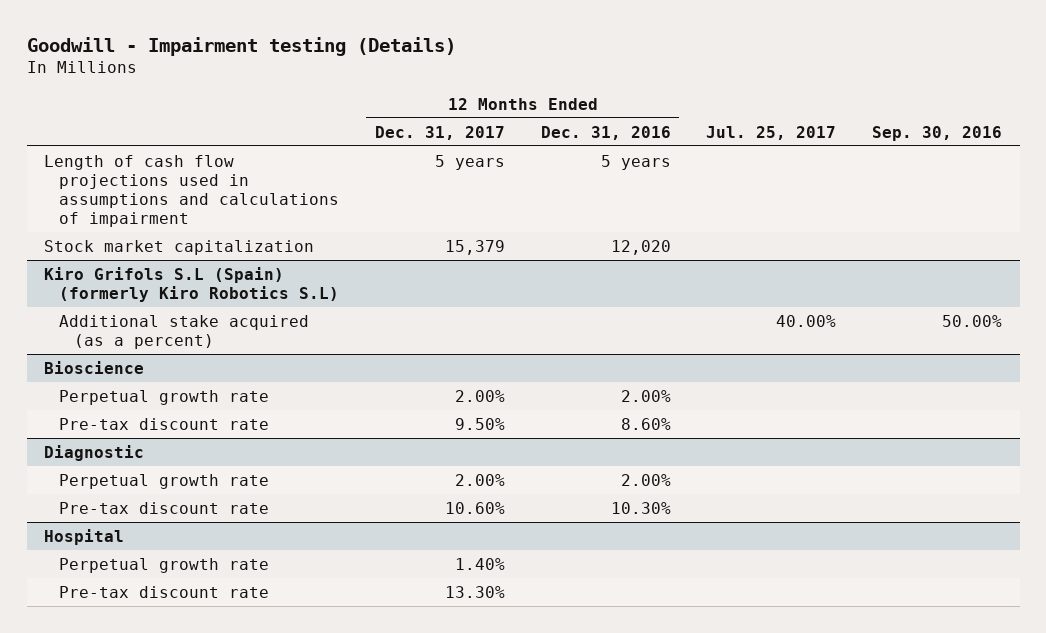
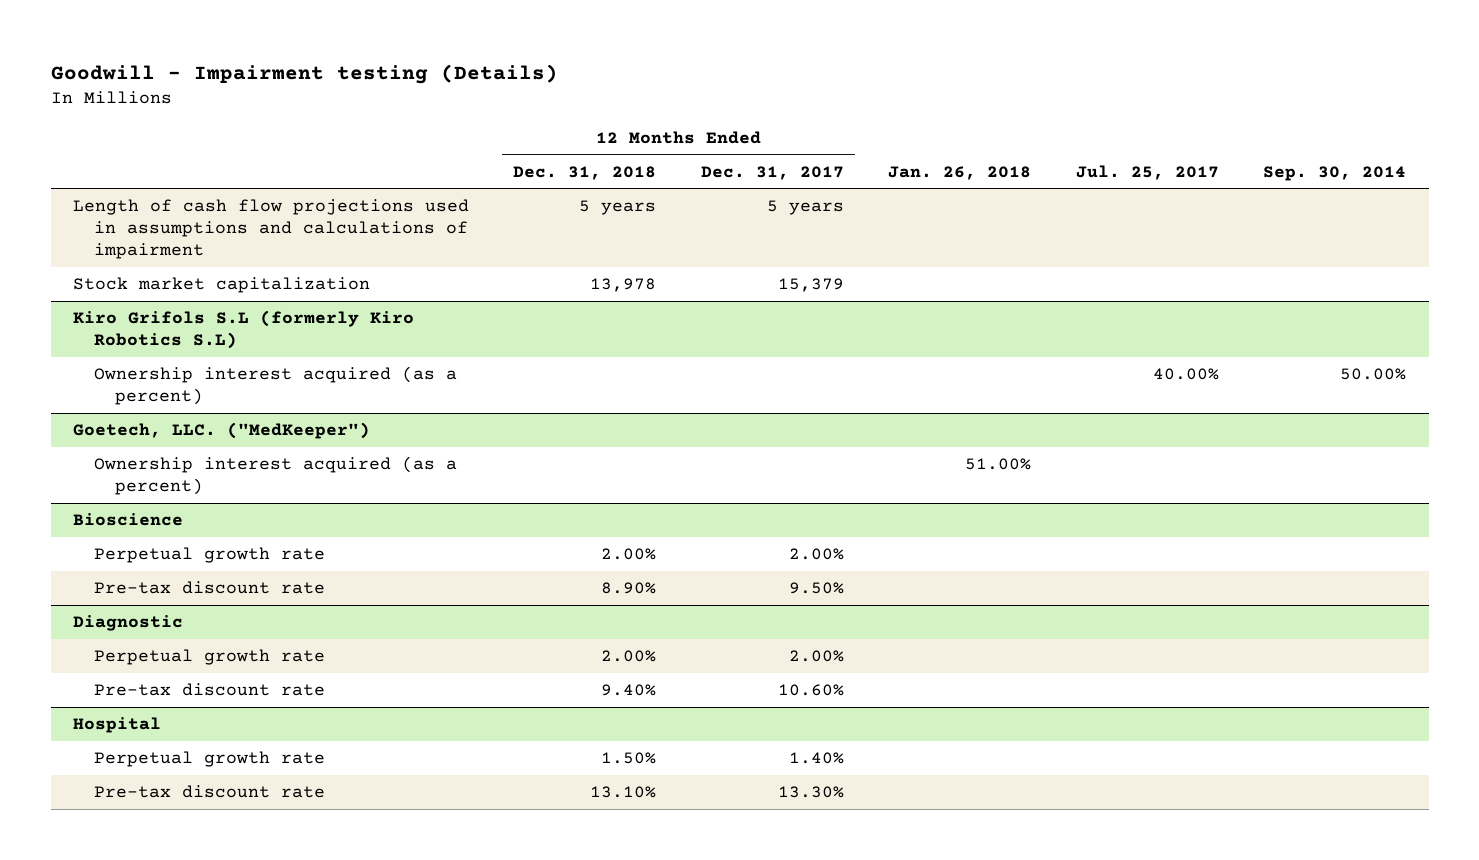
- | 12 Months Ended Dec. 31, 2017 | 12 Months Ended Dec. 31, 2016 | Jul. 25, 2017 | Sep. 30, 2016
+ | 12 Months Ended Dec. 31, 2018 | 12 Months Ended Dec. 31, 2017 | Jan. 26, 2018 | Jul. 25, 2017 | Sep. 30, 2014
- Kiro Grifols S.L (Spain) (formerly Kiro Robotics S.L)
- Additional stake acquired (as a percent) | | | 40.00% | 50.00%
+ Kiro Grifols S.L (formerly Kiro Robotics S.L)
+ Ownership interest acquired (as a percent) | | | | 40.00% | 50.00%
+ Goetech, LLC. ("MedKeeper")
+ Ownership interest acquired (as a percent) | | | 51.00% | |

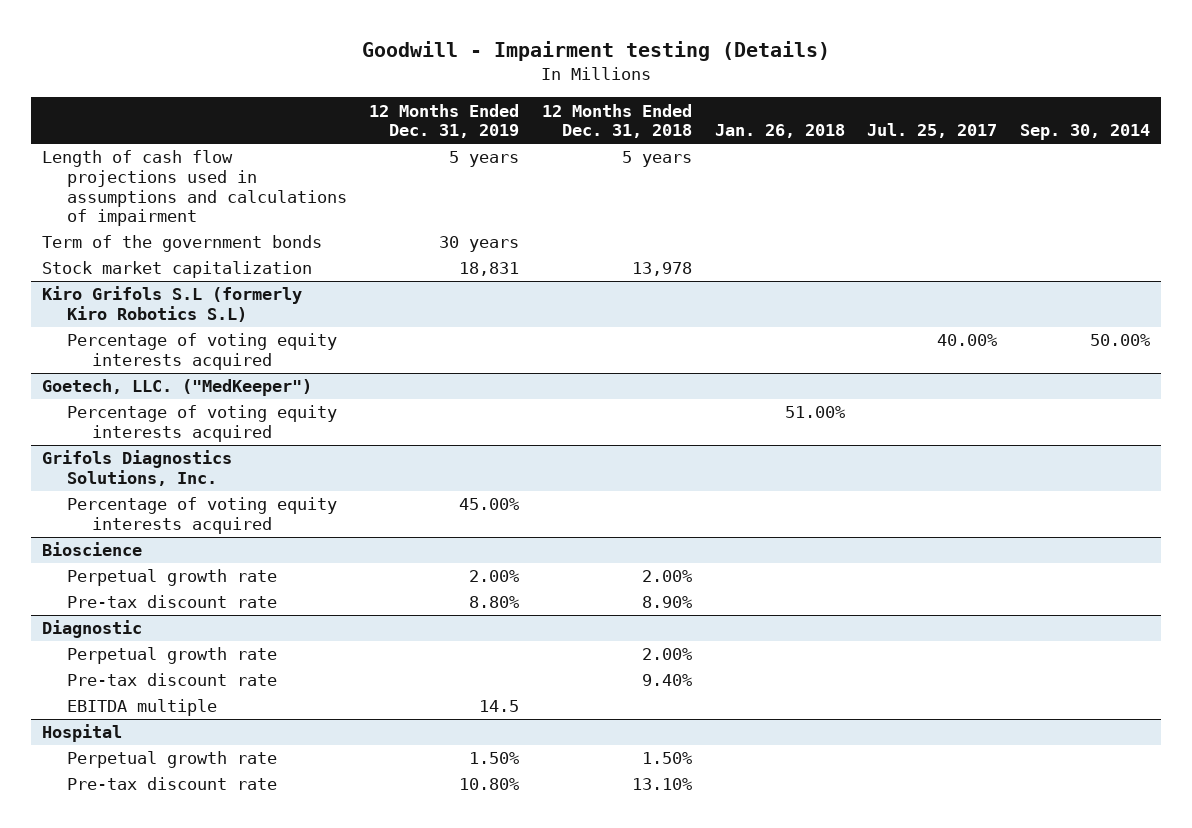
- | 12 Months Ended Dec. 31, 2018 | 12 Months Ended Dec. 31, 2017 | Jan. 26, 2018 | Jul. 25, 2017 | Sep. 30, 2014
+ | 12 Months Ended Dec. 31, 2019 | 12 Months Ended Dec. 31, 2018 | Jan. 26, 2018 | Jul. 25, 2017 | Sep. 30, 2014
+ Term of the government bonds | 30 years | | | |
@ Kiro Grifols S.L (formerly Kiro Robotics S.L)
- Ownership interest acquired (as a percent) | | | | 40.00% | 50.00%
+ Percentage of voting equity interests acquired | | | | 40.00% | 50.00%
@ Goetech, LLC. ("MedKeeper")
- Ownership interest acquired (as a percent) | | | 51.00% | |
+ Percentage of voting equity interests acquired | | | 51.00% | |
+ Grifols Diagnostics Solutions, Inc.
+ Percentage of voting equity interests acquired | 45.00% | | | |
@ Diagnostic
+ EBITDA multiple | 14.5 | | | |

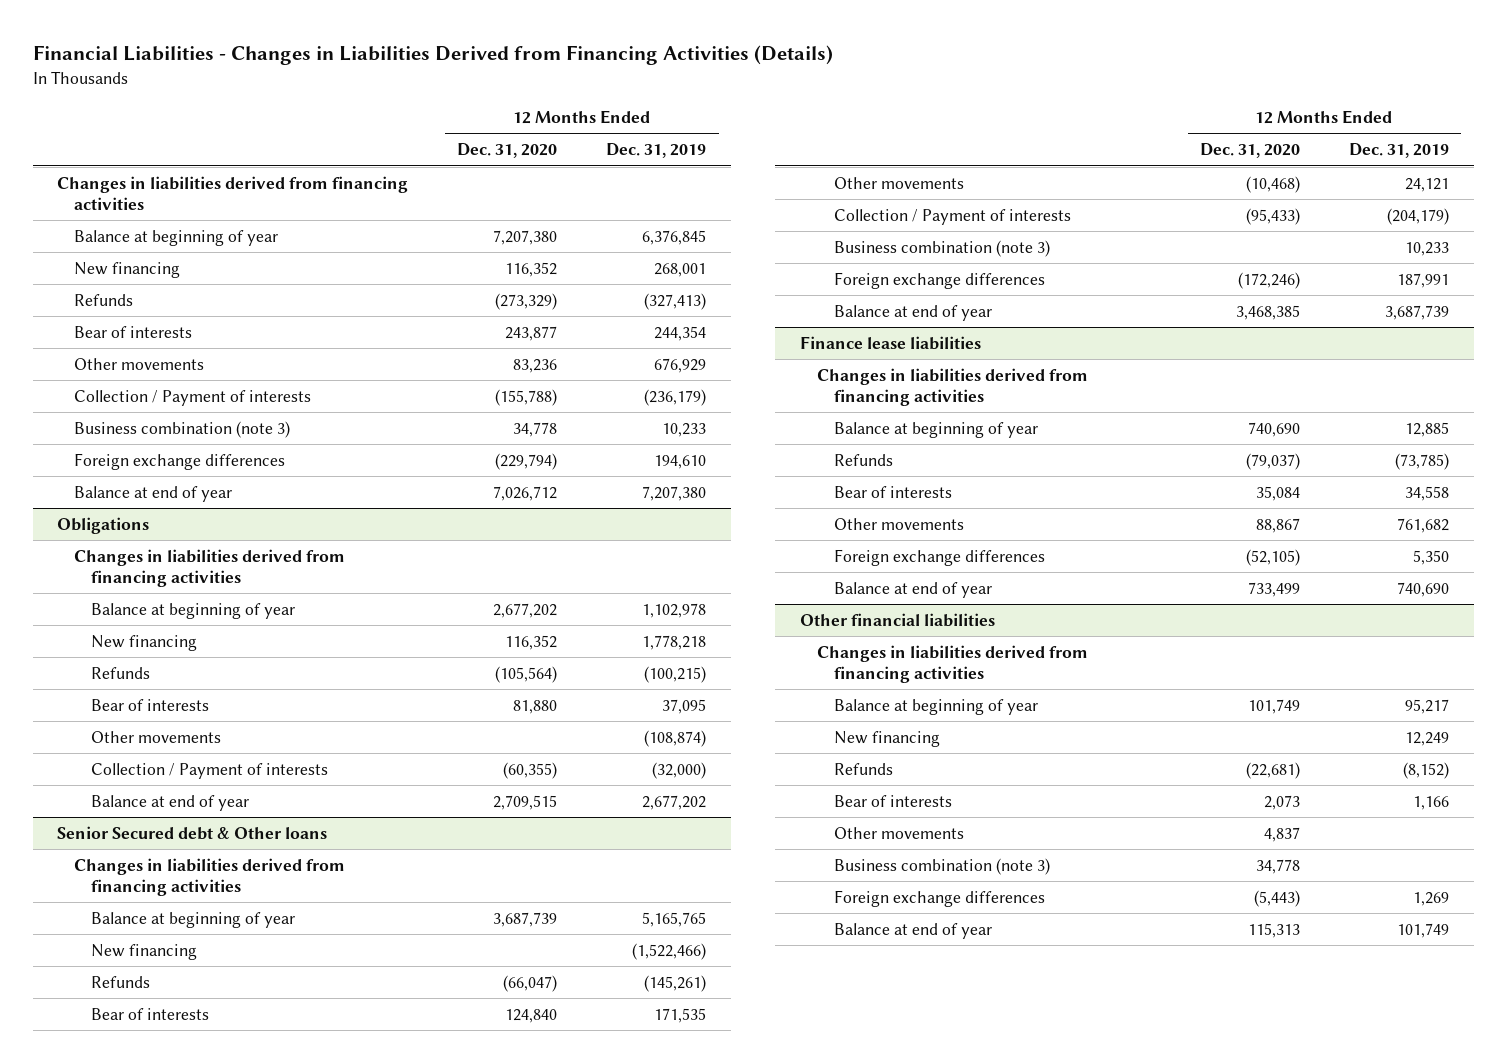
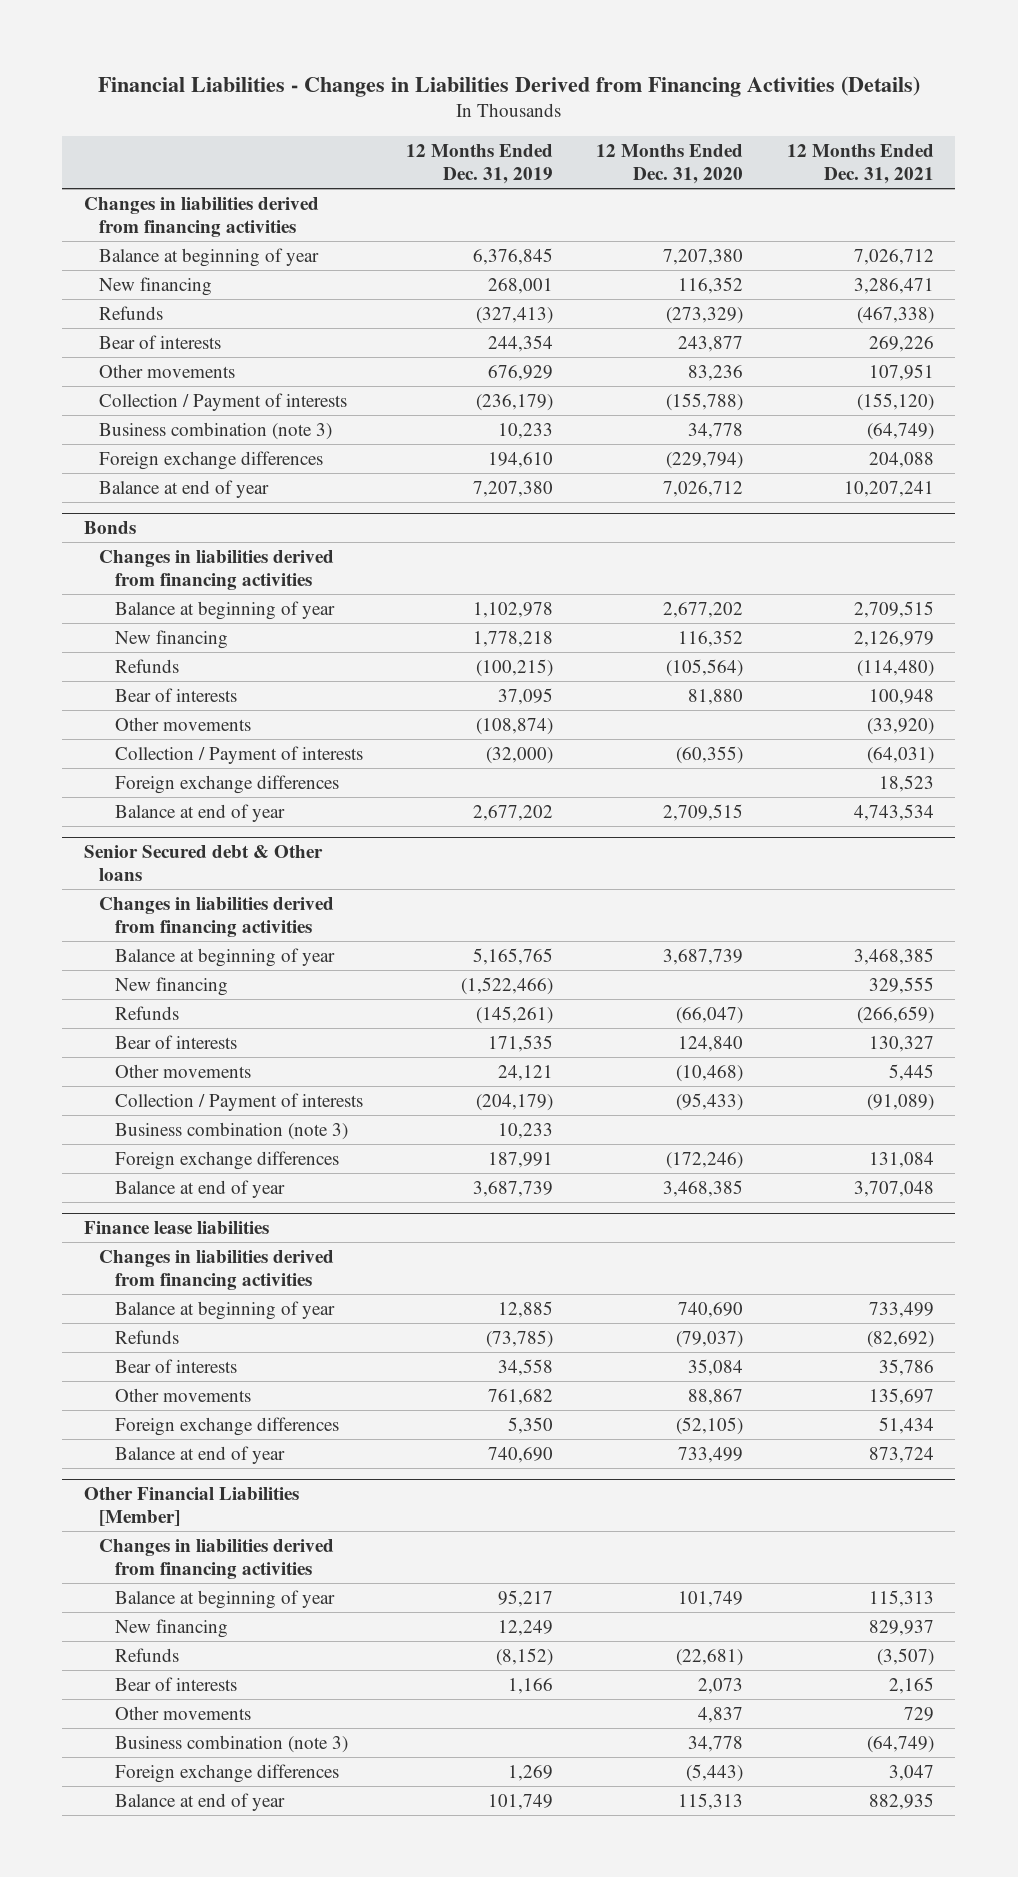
- | 12 Months Ended Dec. 31, 2020 | 12 Months Ended Dec. 31, 2019
+ | 12 Months Ended Dec. 31, 2019 | 12 Months Ended Dec. 31, 2020 | 12 Months Ended Dec. 31, 2021
- Obligations
+ Bonds
+ Foreign exchange differences | | | 18,523
- Other financial liabilities
+ Other Financial Liabilities [Member]

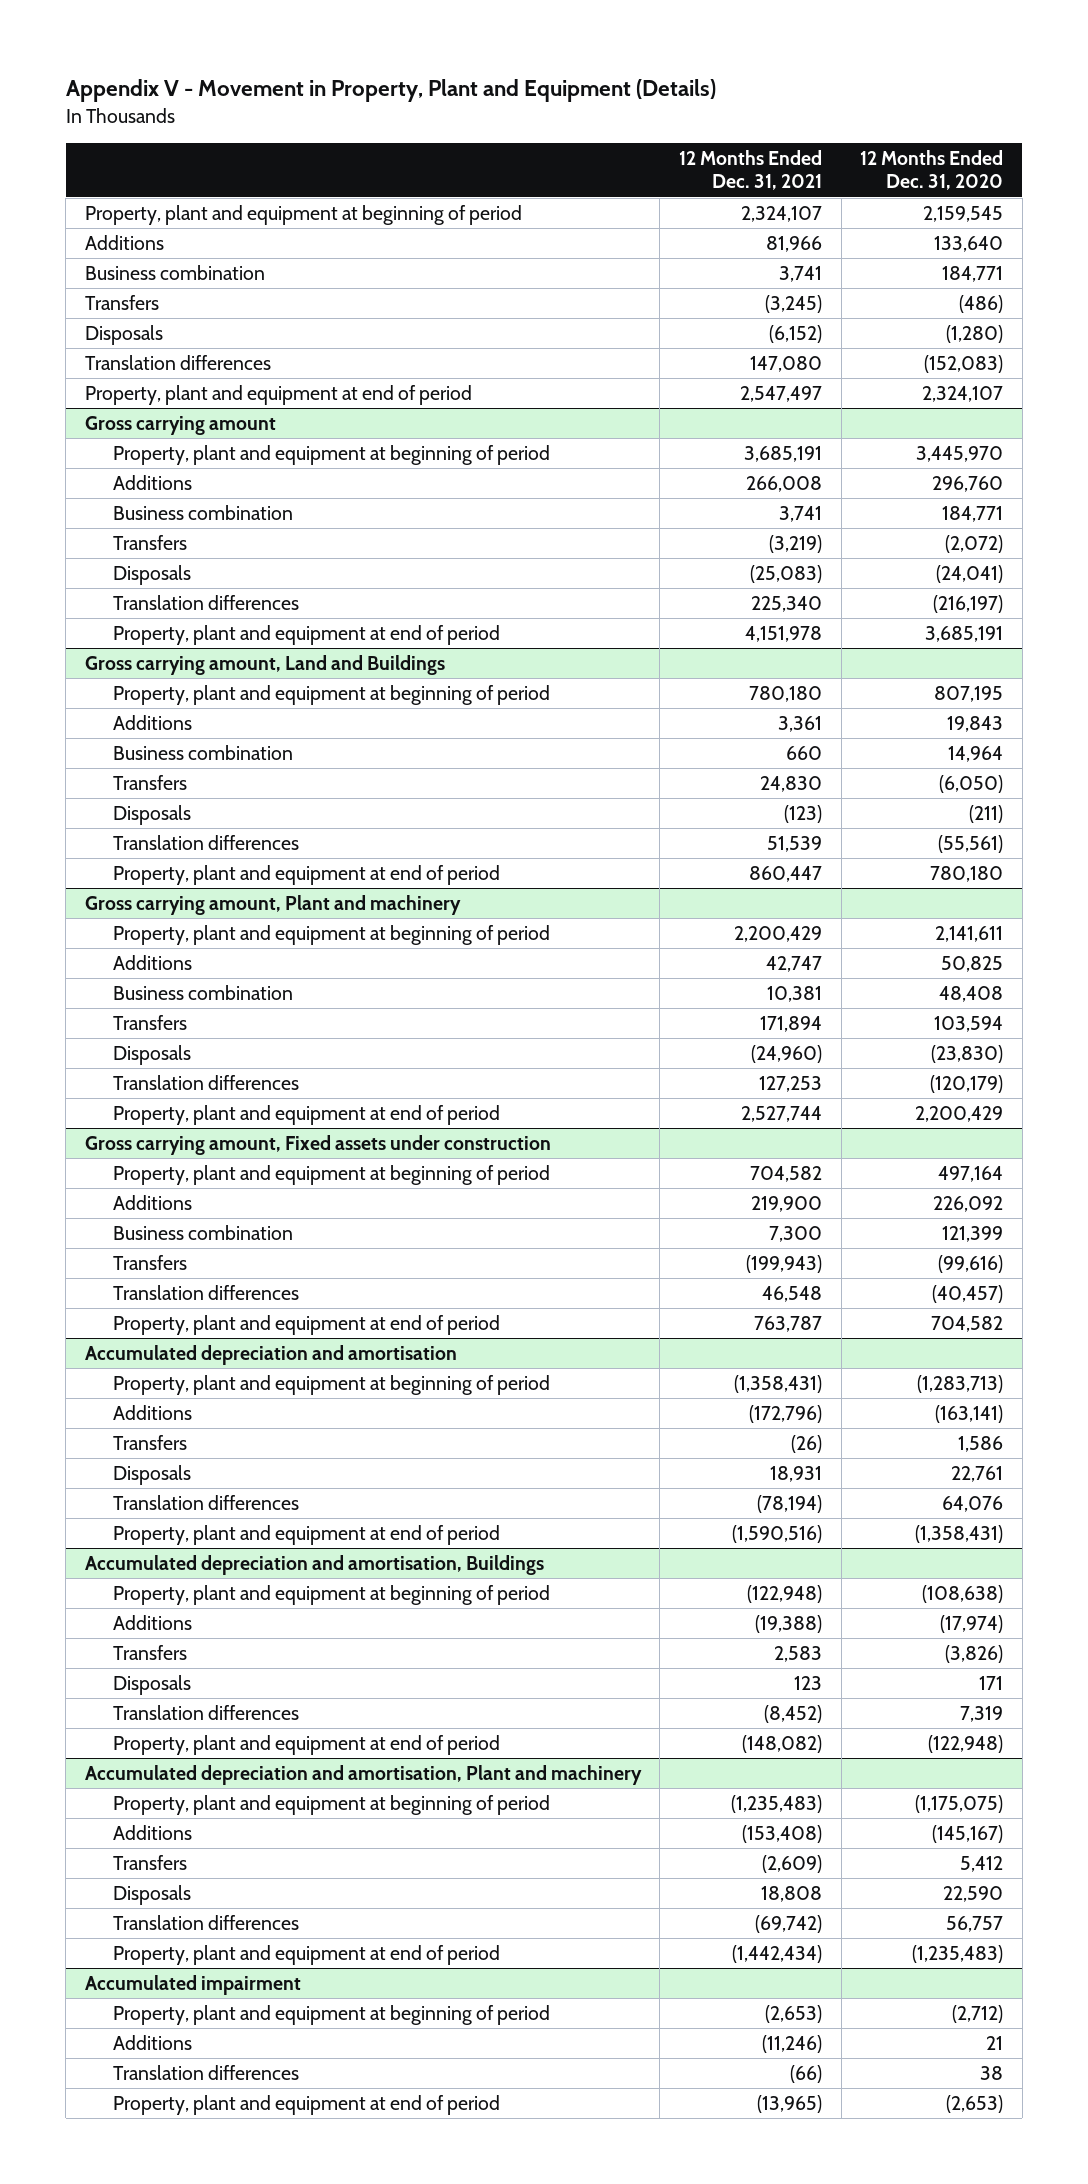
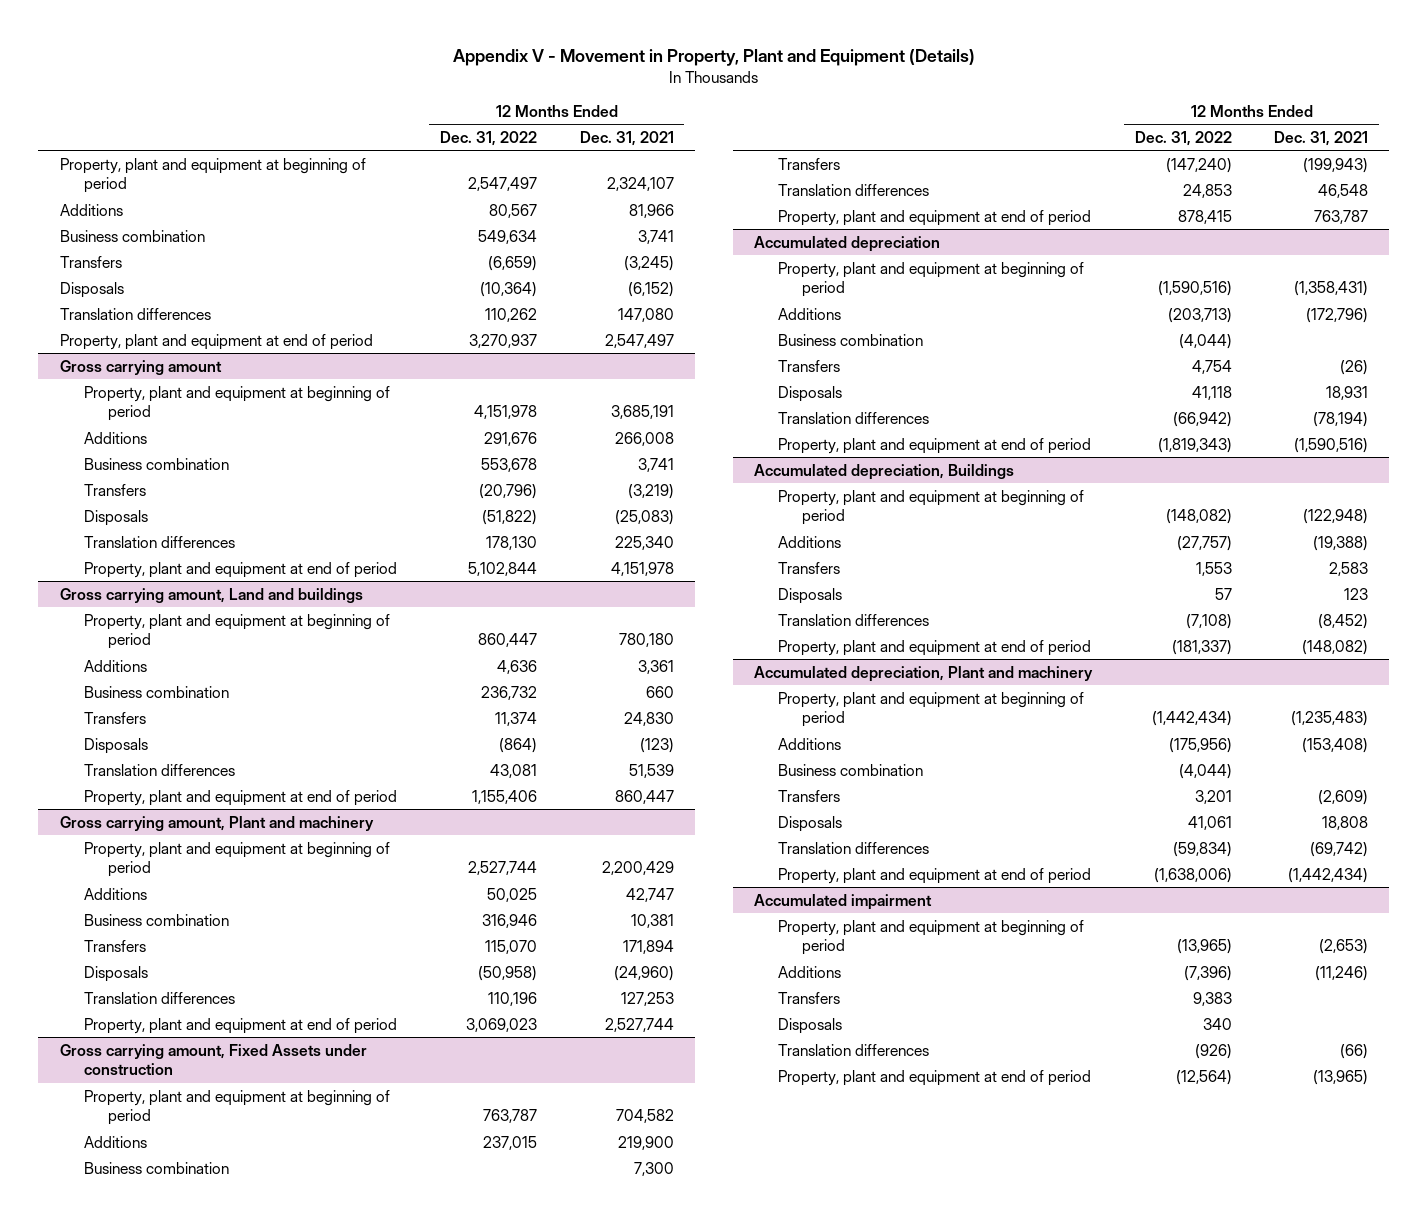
- | 12 Months Ended Dec. 31, 2021 | 12 Months Ended Dec. 31, 2020
+ | 12 Months Ended Dec. 31, 2022 | 12 Months Ended Dec. 31, 2021
- Gross carrying amount, Land and Buildings
+ Gross carrying amount, Land and buildings
- Gross carrying amount, Fixed assets under construction
+ Gross carrying amount, Fixed Assets under construction
- Accumulated depreciation and amortisation
+ Accumulated depreciation
+ Business combination | (4,044) |
- Accumulated depreciation and amortisation, Buildings
+ Accumulated depreciation, Buildings
- Accumulated depreciation and amortisation, Plant and machinery
+ Accumulated depreciation, Plant and machinery
+ Business combination | (4,044) |
@ Accumulated impairment
+ Transfers | 9,383 |
+ Disposals | 340 |

